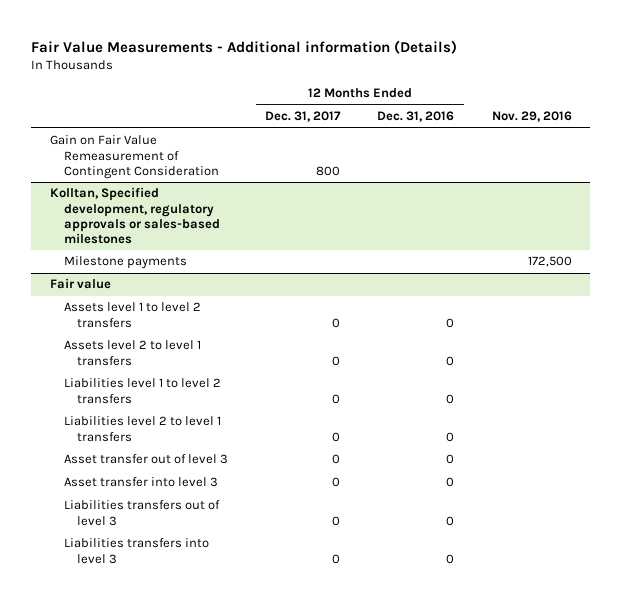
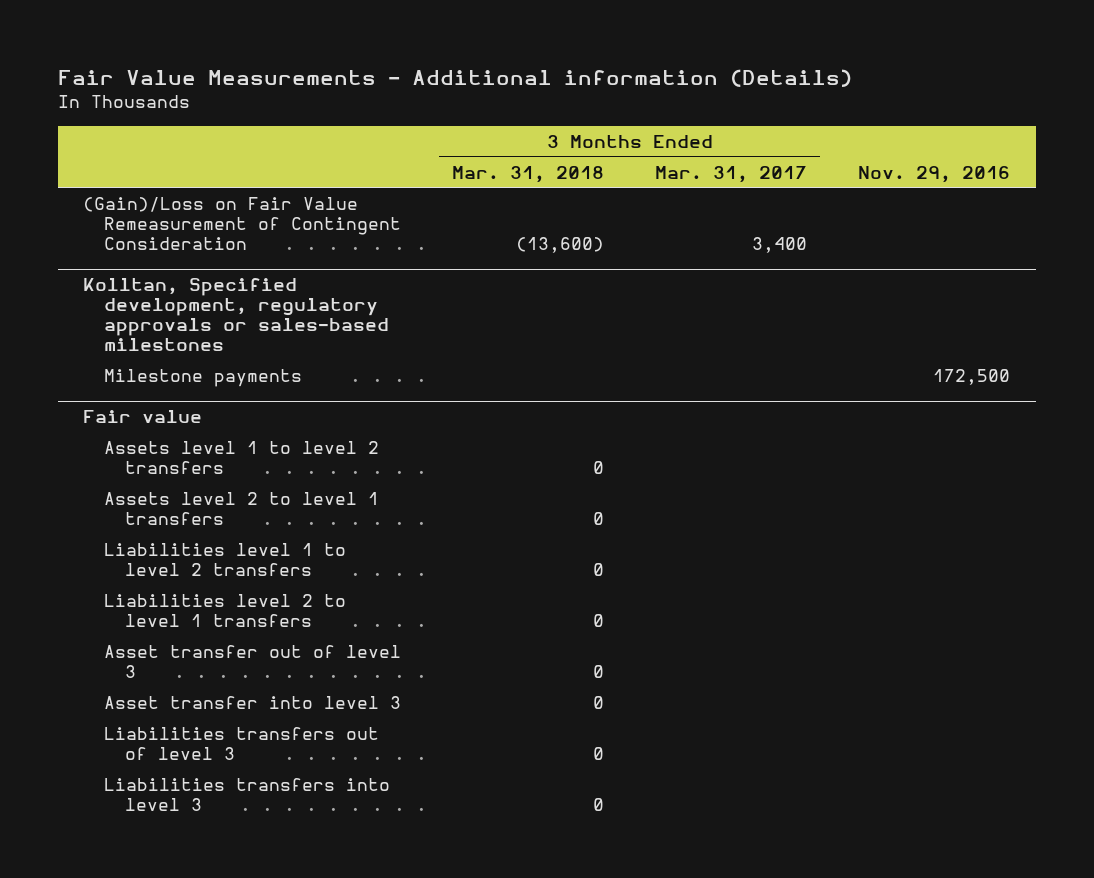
- | 12 Months Ended Dec. 31, 2017 | 12 Months Ended Dec. 31, 2016 | Nov. 29, 2016
+ | 3 Months Ended Mar. 31, 2018 | 3 Months Ended Mar. 31, 2017 | Nov. 29, 2016
- Gain on Fair Value Remeasurement of Contingent Consideration | 800 | |
+ (Gain)/Loss on Fair Value Remeasurement of Contingent Consideration | (13,600) | 3,400 |

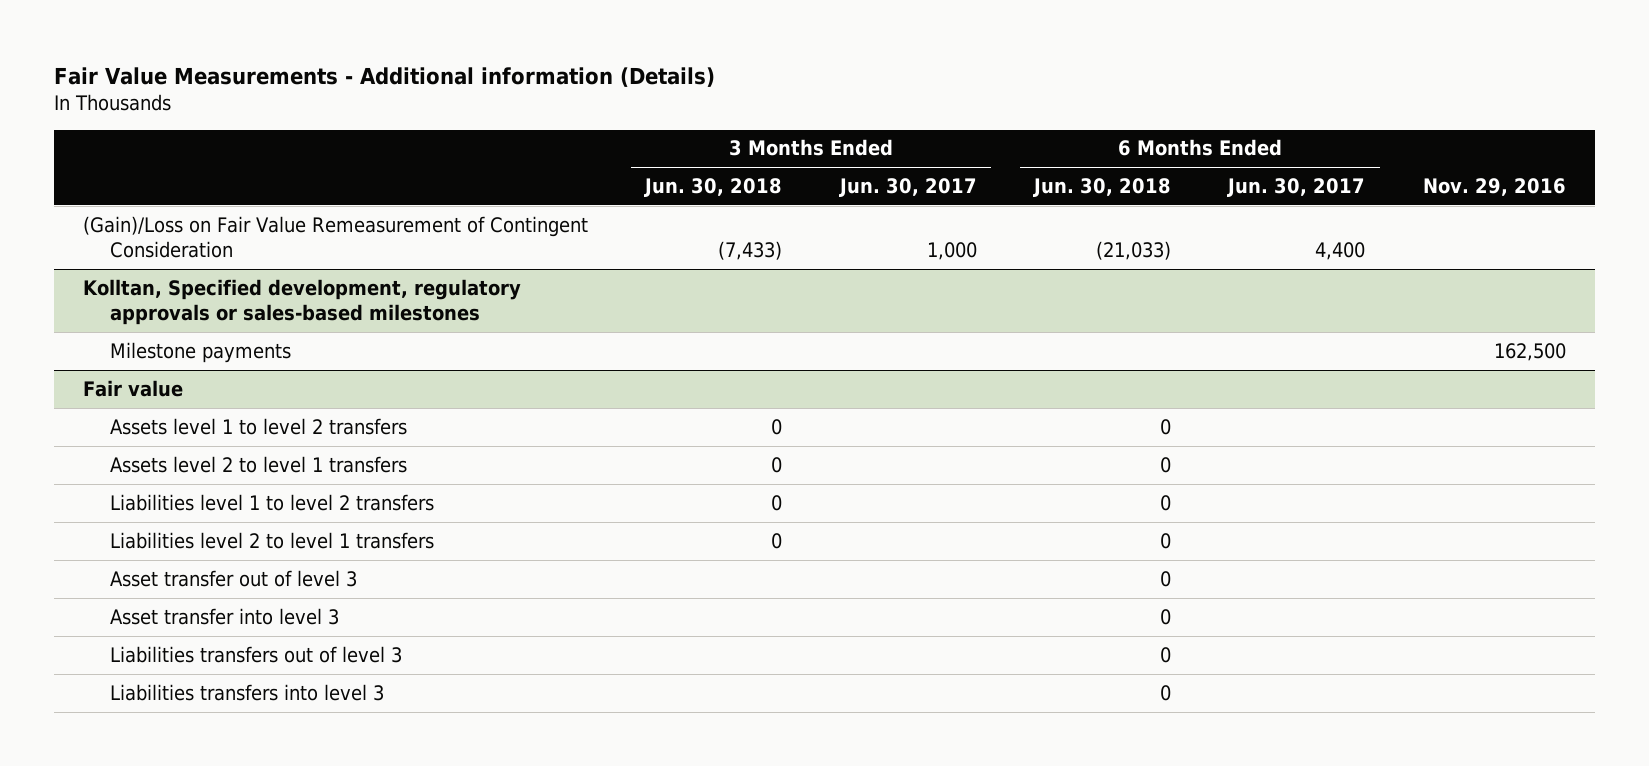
- | 3 Months Ended Mar. 31, 2018 | 3 Months Ended Mar. 31, 2017 | Nov. 29, 2016
+ | 3 Months Ended Jun. 30, 2018 | 3 Months Ended Jun. 30, 2017 | 6 Months Ended Jun. 30, 2018 | 6 Months Ended Jun. 30, 2017 | Nov. 29, 2016
@ Kolltan, Specified development, regulatory approvals or sales-based milestones
- Milestone payments | | | 172,500
+ Milestone payments | | | | | 162,500

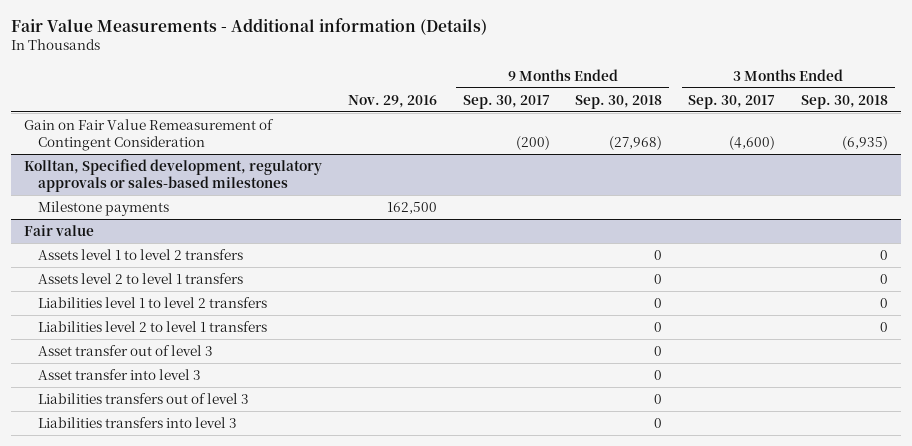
- | 3 Months Ended Jun. 30, 2018 | 3 Months Ended Jun. 30, 2017 | 6 Months Ended Jun. 30, 2018 | 6 Months Ended Jun. 30, 2017 | Nov. 29, 2016
+ | Nov. 29, 2016 | 9 Months Ended Sep. 30, 2017 | 9 Months Ended Sep. 30, 2018 | 3 Months Ended Sep. 30, 2017 | 3 Months Ended Sep. 30, 2018
- (Gain)/Loss on Fair Value Remeasurement of Contingent Consideration | (7,433) | 1,000 | (21,033) | 4,400 |
+ Gain on Fair Value Remeasurement of Contingent Consideration | | (200) | (27,968) | (4,600) | (6,935)

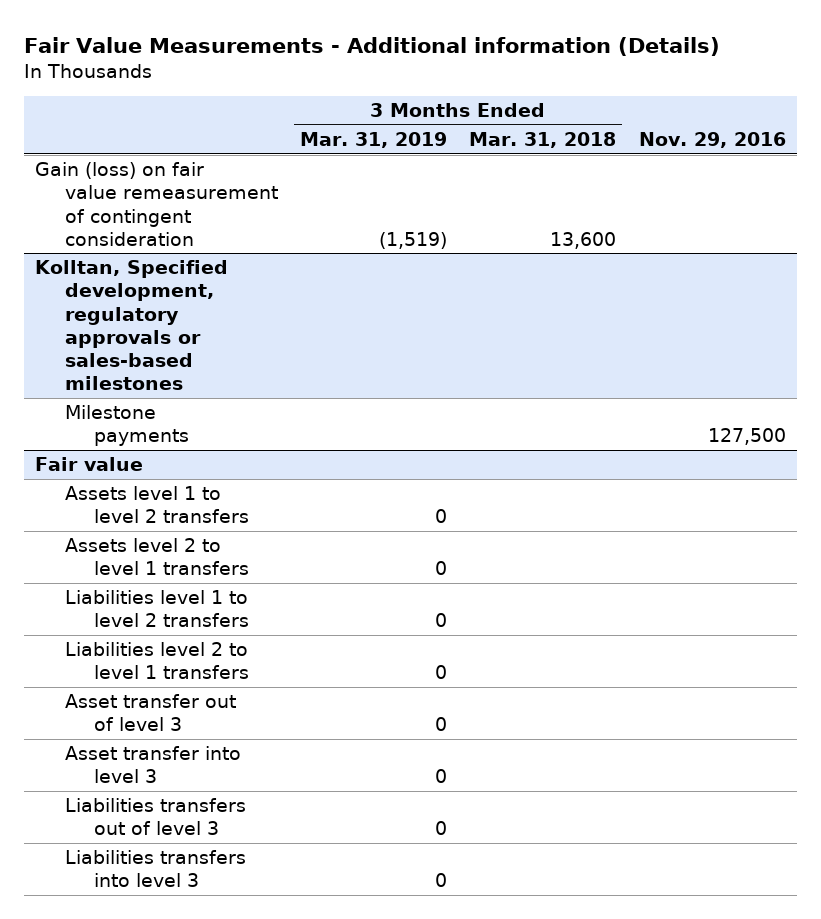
- | Nov. 29, 2016 | 9 Months Ended Sep. 30, 2017 | 9 Months Ended Sep. 30, 2018 | 3 Months Ended Sep. 30, 2017 | 3 Months Ended Sep. 30, 2018
+ | 3 Months Ended Mar. 31, 2019 | 3 Months Ended Mar. 31, 2018 | Nov. 29, 2016
- Gain on Fair Value Remeasurement of Contingent Consideration | | (200) | (27,968) | (4,600) | (6,935)
+ Gain (loss) on fair value remeasurement of contingent consideration | (1,519) | 13,600 |
@ Kolltan, Specified development, regulatory approvals or sales-based milestones
- Milestone payments | 162,500 | | | |
+ Milestone payments | | | 127,500

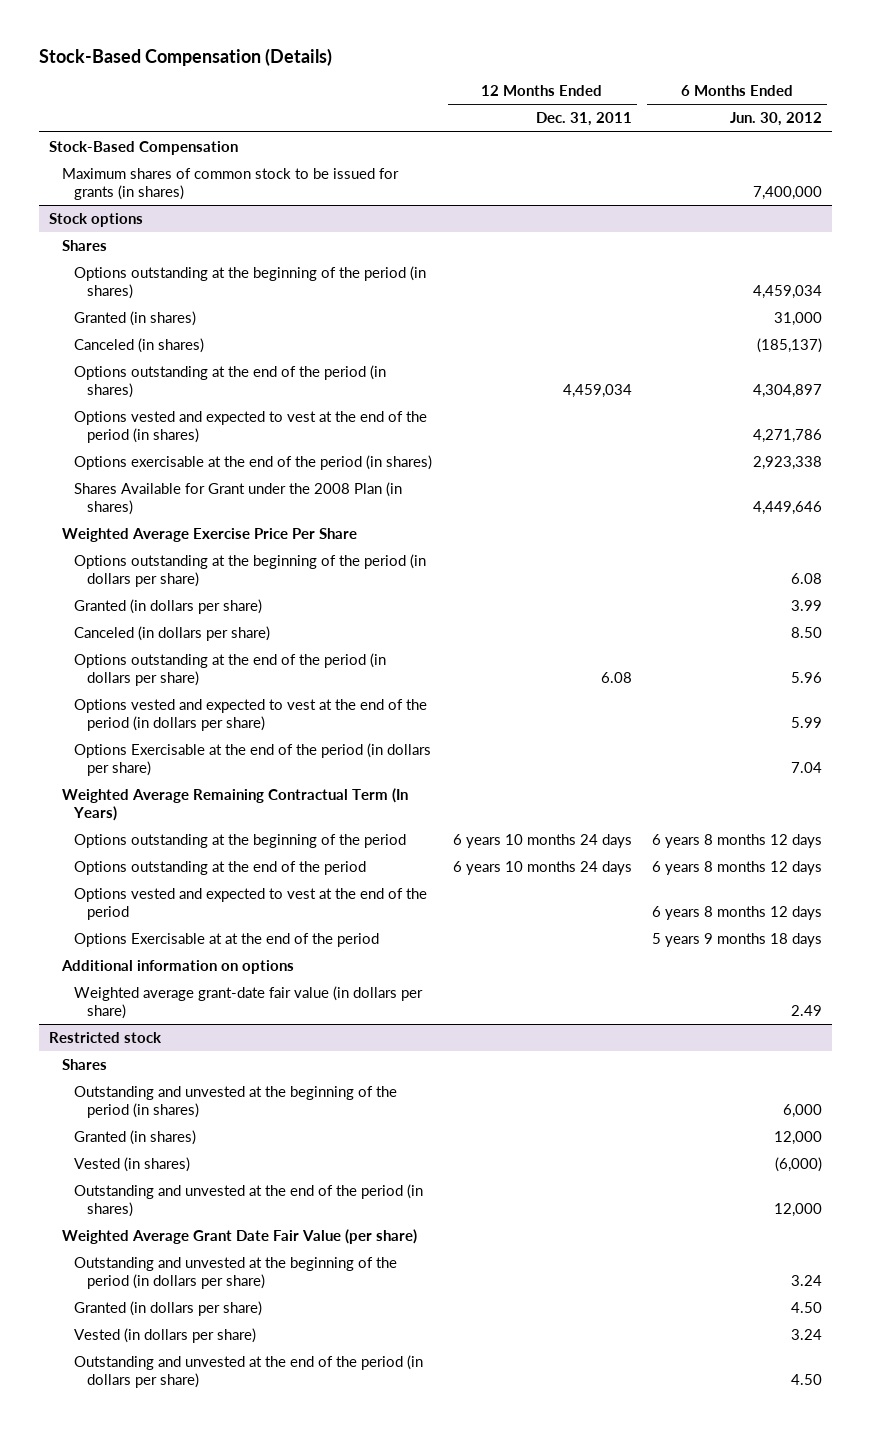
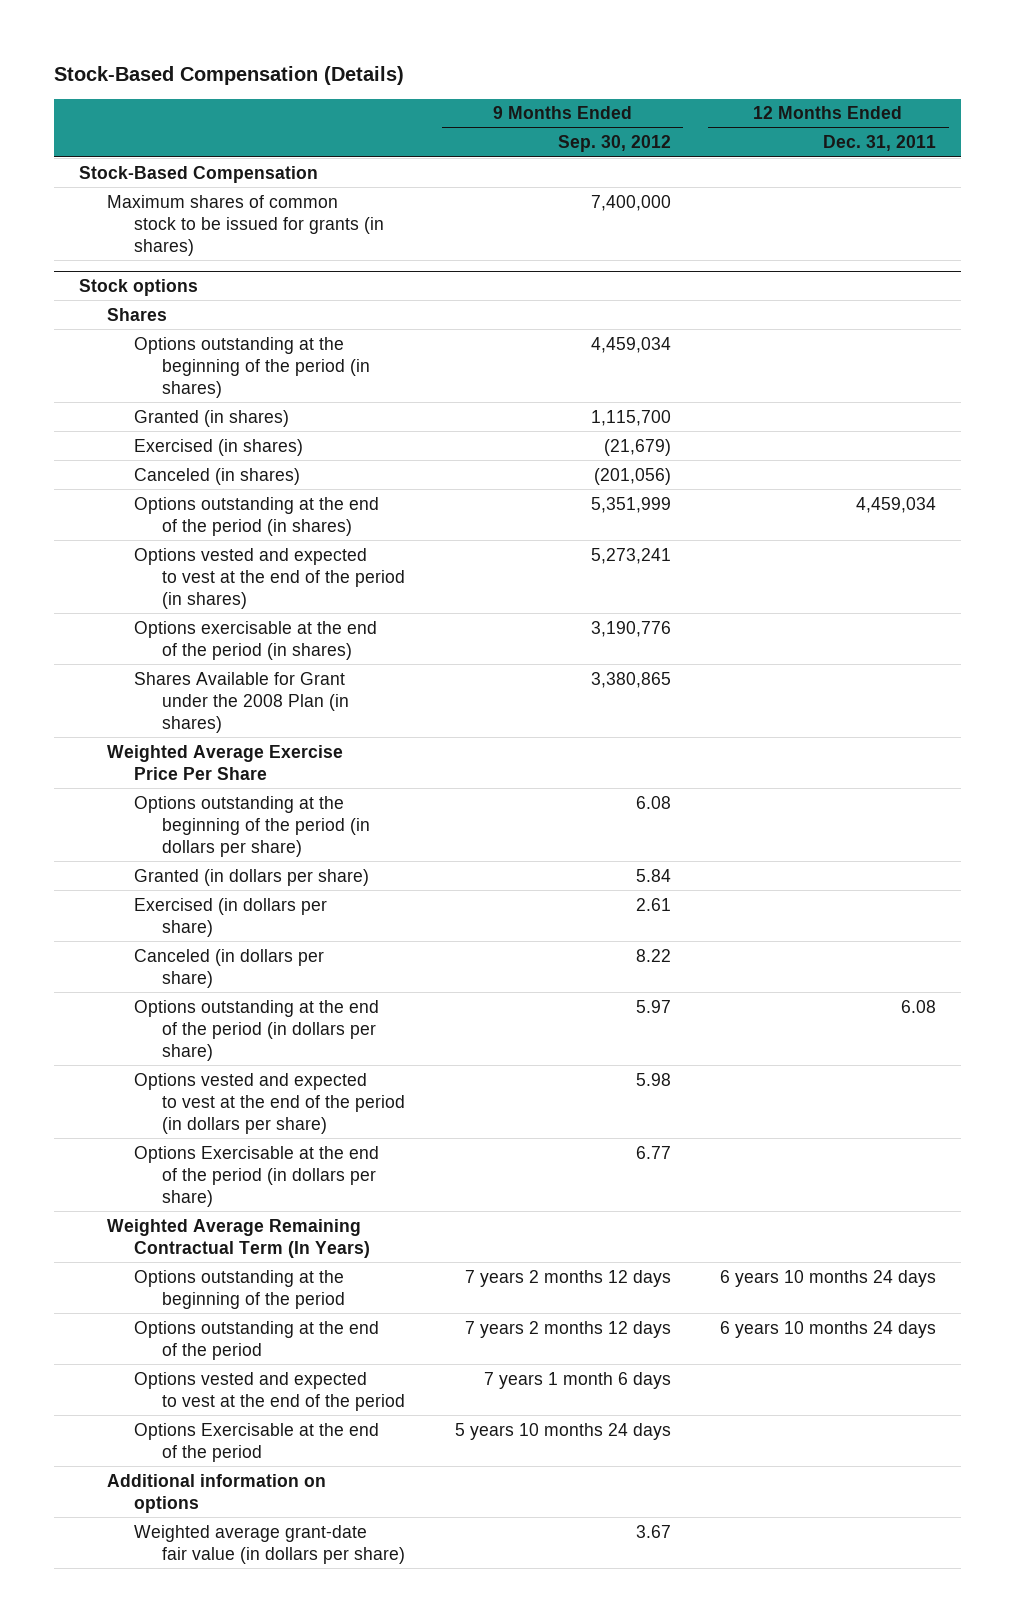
- | 12 Months Ended Dec. 31, 2011 | 6 Months Ended Jun. 30, 2012
+ | 9 Months Ended Sep. 30, 2012 | 12 Months Ended Dec. 31, 2011
@ Stock options
+ Exercised (in shares) | (21,679) |
+ Exercised (in dollars per share) | 2.61 |
- Options Exercisable at at the end of the period | | 5 years 9 months 18 days
+ Options Exercisable at the end of the period | 5 years 10 months 24 days |
- Restricted stock
- Shares
- Outstanding and unvested at the beginning of the period (in shares) | | 6,000
- Granted (in shares) | | 12,000
- Vested (in shares) | | (6,000)
- Outstanding and unvested at the end of the period (in shares) | | 12,000
- Weighted Average Grant Date Fair Value (per share)
- Outstanding and unvested at the beginning of the period (in dollars per share) | | 3.24
- Granted (in dollars per share) | | 4.50
- Vested (in dollars per share) | | 3.24
- Outstanding and unvested at the end of the period (in dollars per share) | | 4.50

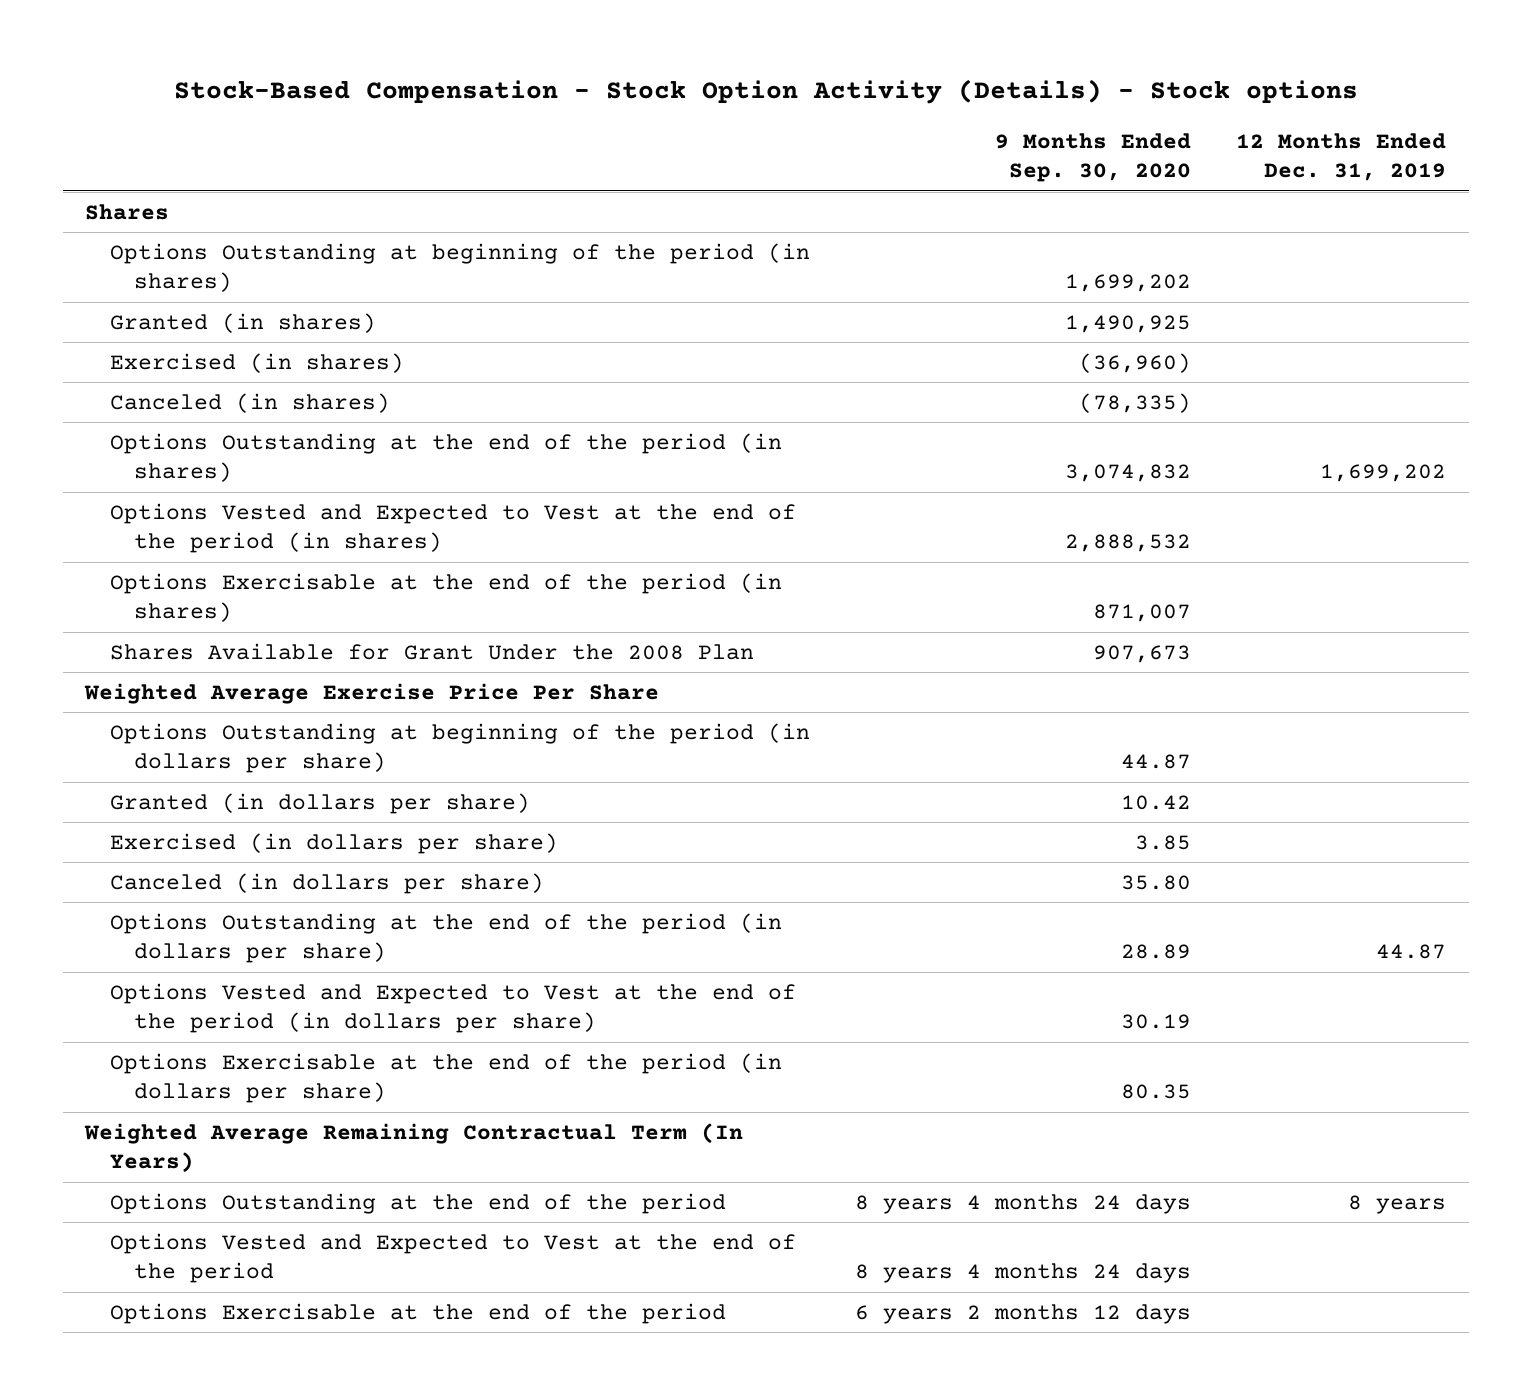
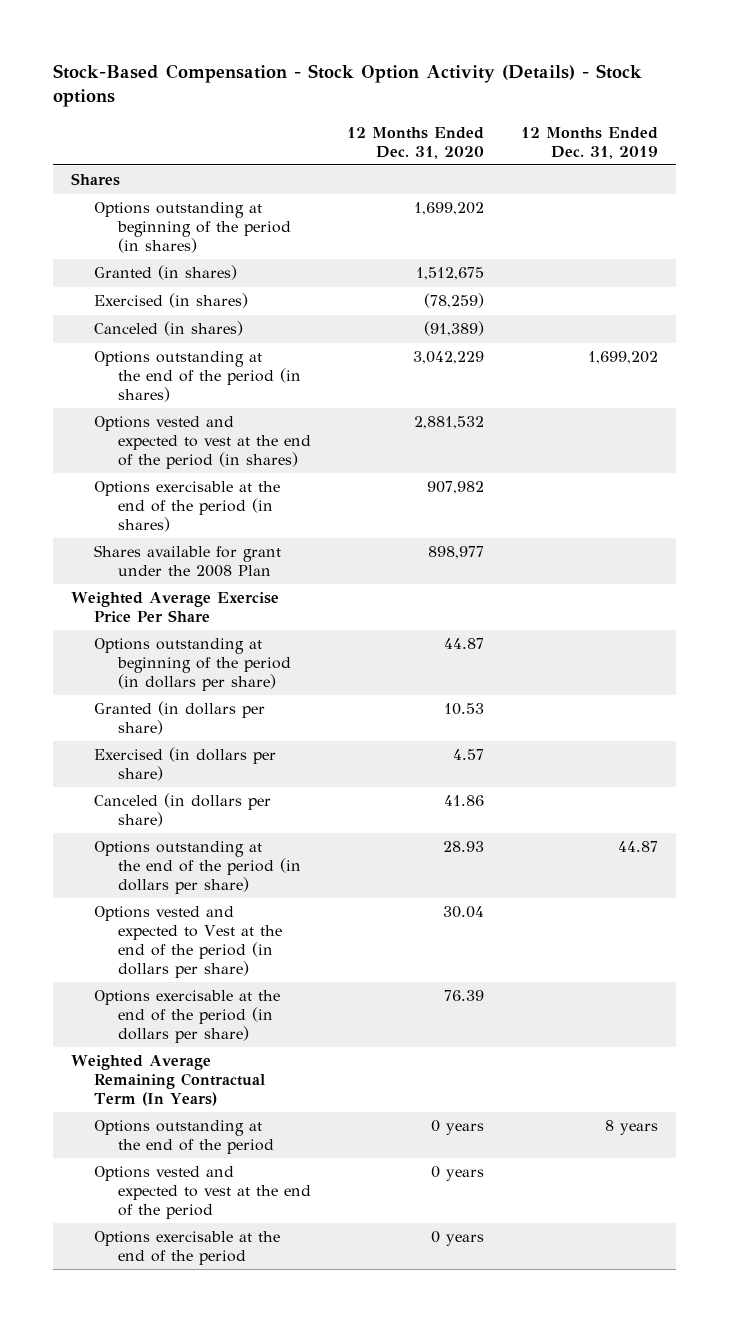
- | 9 Months Ended Sep. 30, 2020 | 12 Months Ended Dec. 31, 2019
+ | 12 Months Ended Dec. 31, 2020 | 12 Months Ended Dec. 31, 2019
- Options Outstanding at beginning of the period (in shares) | 1,699,202 |
+ Options outstanding at beginning of the period (in shares) | 1,699,202 |
- Options Outstanding at the end of the period (in shares) | 3,074,832 | 1,699,202
- Options Vested and Expected to Vest at the end of the period (in shares) | 2,888,532 |
- Options Exercisable at the end of the period (in shares) | 871,007 |
- Shares Available for Grant Under the 2008 Plan | 907,673 |
+ Options outstanding at the end of the period (in shares) | 3,042,229 | 1,699,202
+ Options vested and expected to vest at the end of the period (in shares) | 2,881,532 |
+ Options exercisable at the end of the period (in shares) | 907,982 |
+ Shares available for grant under the 2008 Plan | 898,977 |
- Options Outstanding at beginning of the period (in dollars per share) | 44.87 |
+ Options outstanding at beginning of the period (in dollars per share) | 44.87 |
- Options Outstanding at the end of the period (in dollars per share) | 28.89 | 44.87
- Options Vested and Expected to Vest at the end of the period (in dollars per share) | 30.19 |
- Options Exercisable at the end of the period (in dollars per share) | 80.35 |
+ Options outstanding at the end of the period (in dollars per share) | 28.93 | 44.87
+ Options vested and expected to Vest at the end of the period (in dollars per share) | 30.04 |
+ Options exercisable at the end of the period (in dollars per share) | 76.39 |
- Options Outstanding at the end of the period | 8 years 4 months 24 days | 8 years
- Options Vested and Expected to Vest at the end of the period | 8 years 4 months 24 days |
- Options Exercisable at the end of the period | 6 years 2 months 12 days |
+ Options outstanding at the end of the period | 0 years | 8 years
+ Options vested and expected to vest at the end of the period | 0 years |
+ Options exercisable at the end of the period | 0 years |

